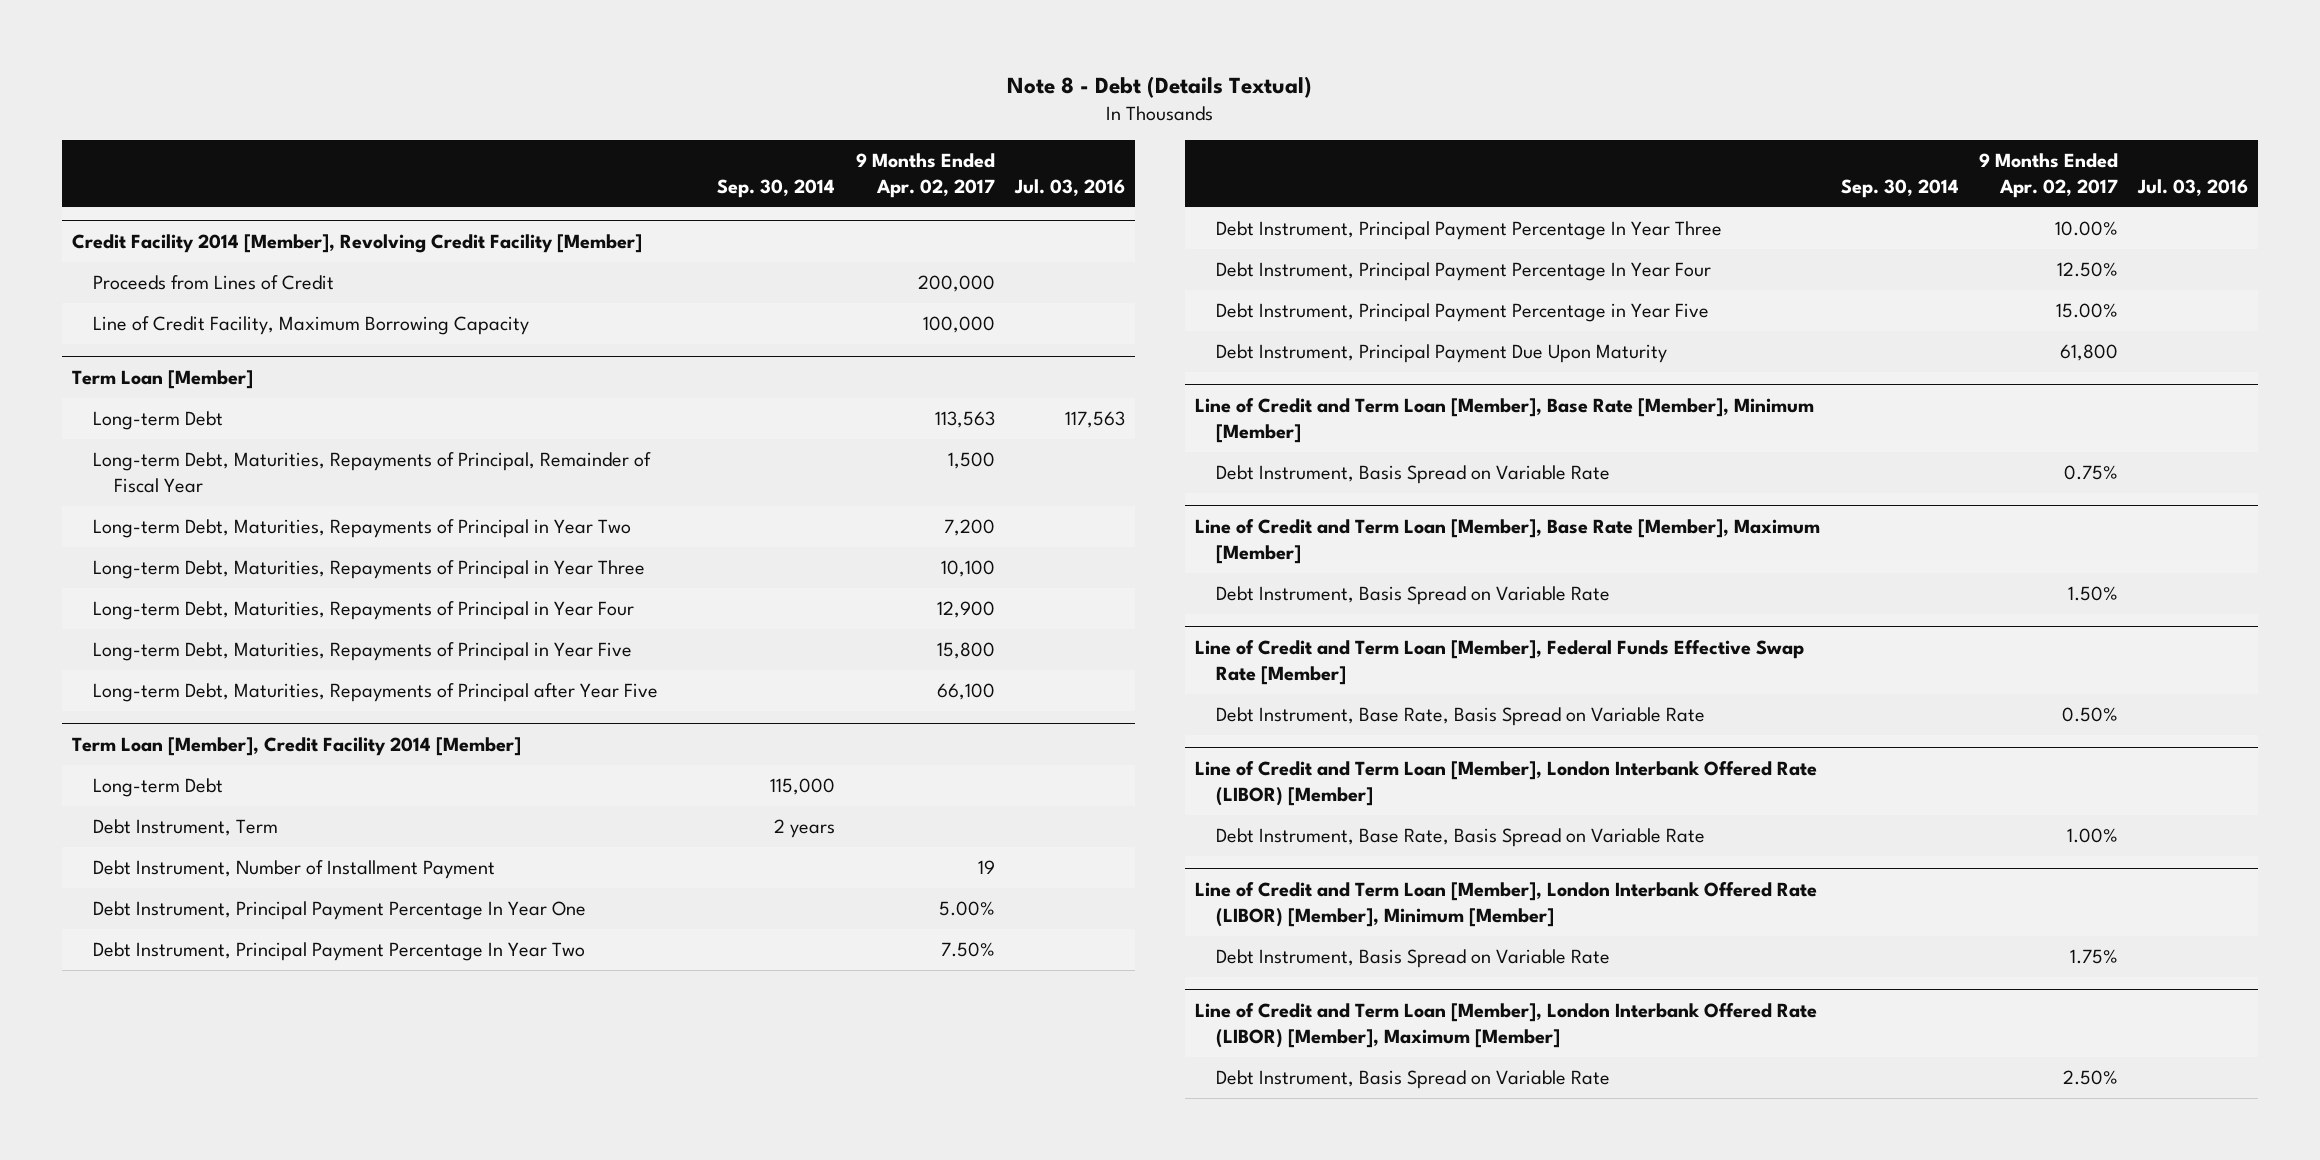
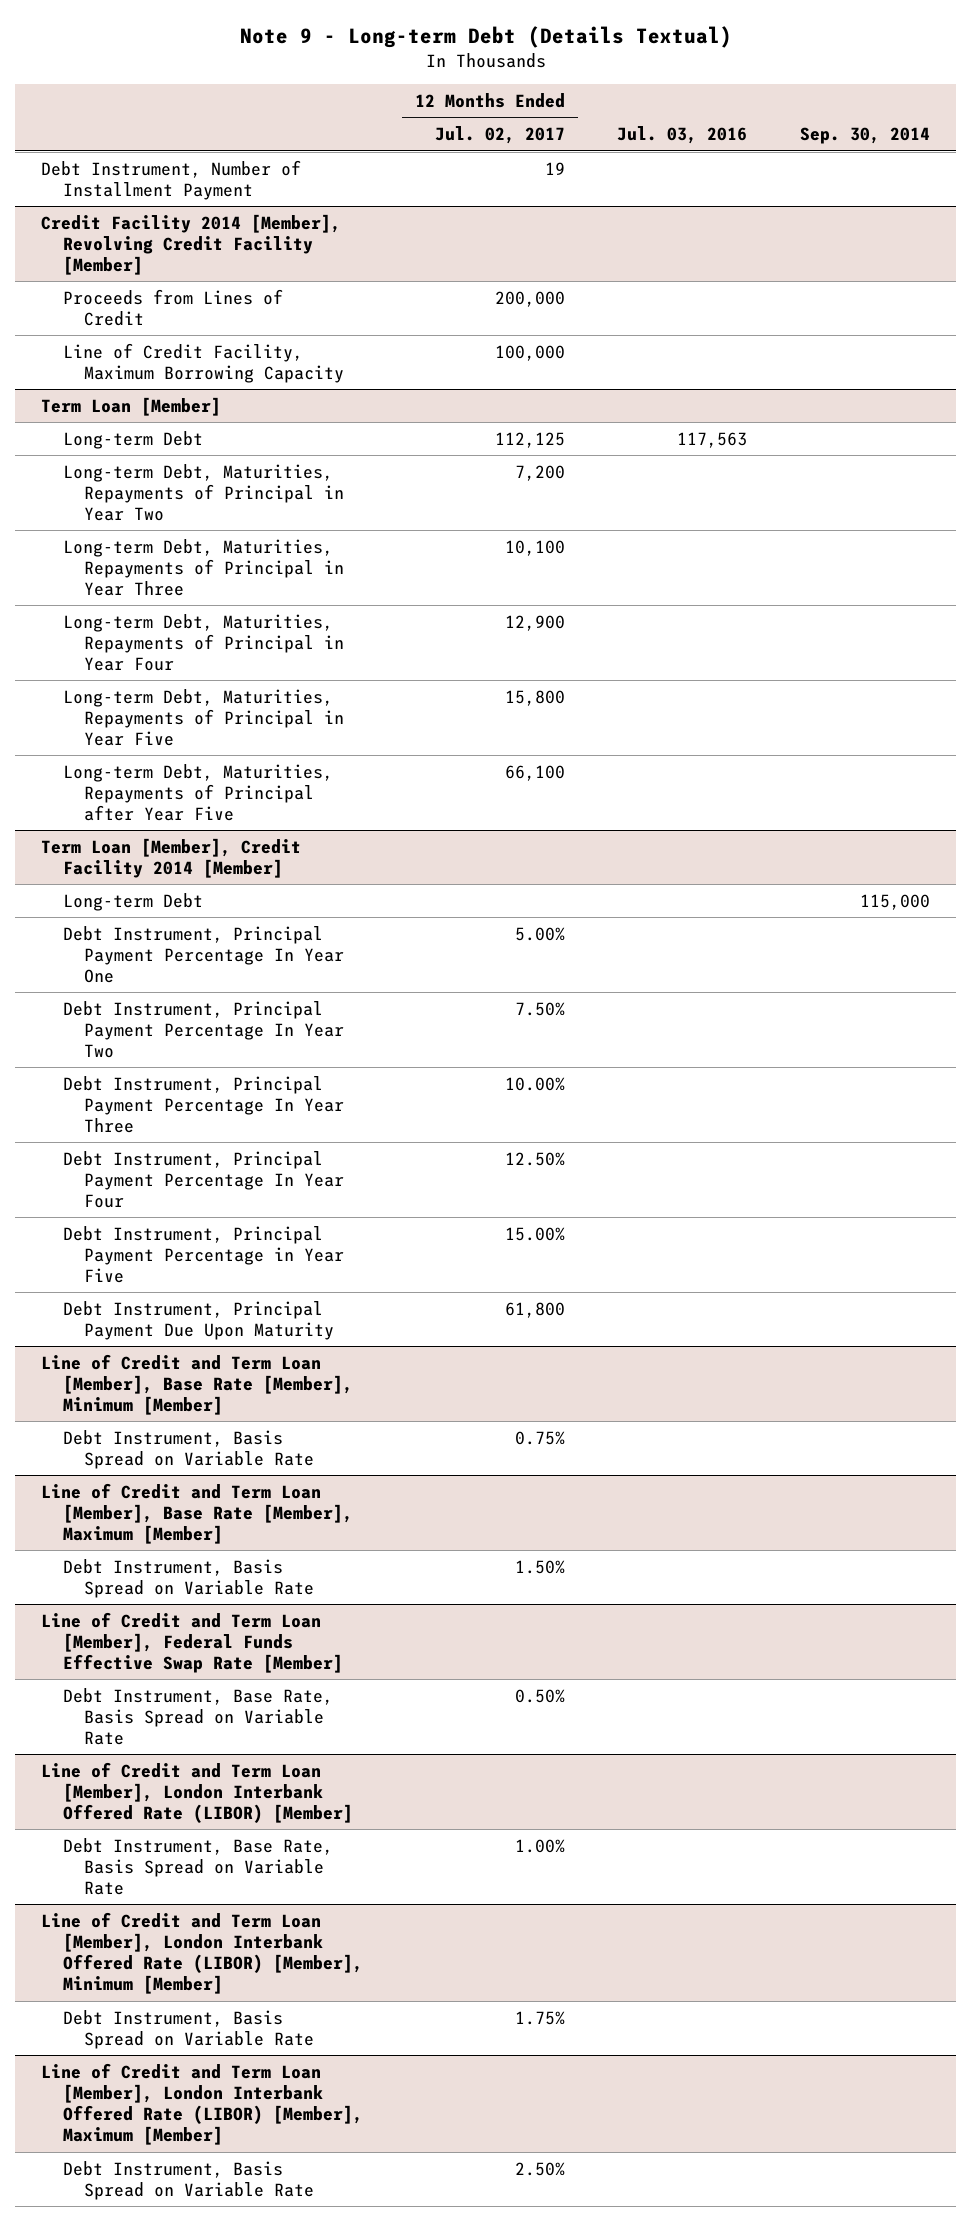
- Note 8 - Debt (Details Textual)
+ Note 9 - Long-term Debt (Details Textual)
- | Sep. 30, 2014 | 9 Months Ended Apr. 02, 2017 | Jul. 03, 2016
+ | 12 Months Ended Jul. 02, 2017 | Jul. 03, 2016 | Sep. 30, 2014
+ Debt Instrument, Number of Installment Payment | 19 | |
@ Term Loan [Member]
- Long-term Debt, Maturities, Repayments of Principal, Remainder of Fiscal Year | | 1,500 |
@ Term Loan [Member], Credit Facility 2014 [Member]
- Debt Instrument, Term | 2 years | |
- Debt Instrument, Number of Installment Payment | | 19 |

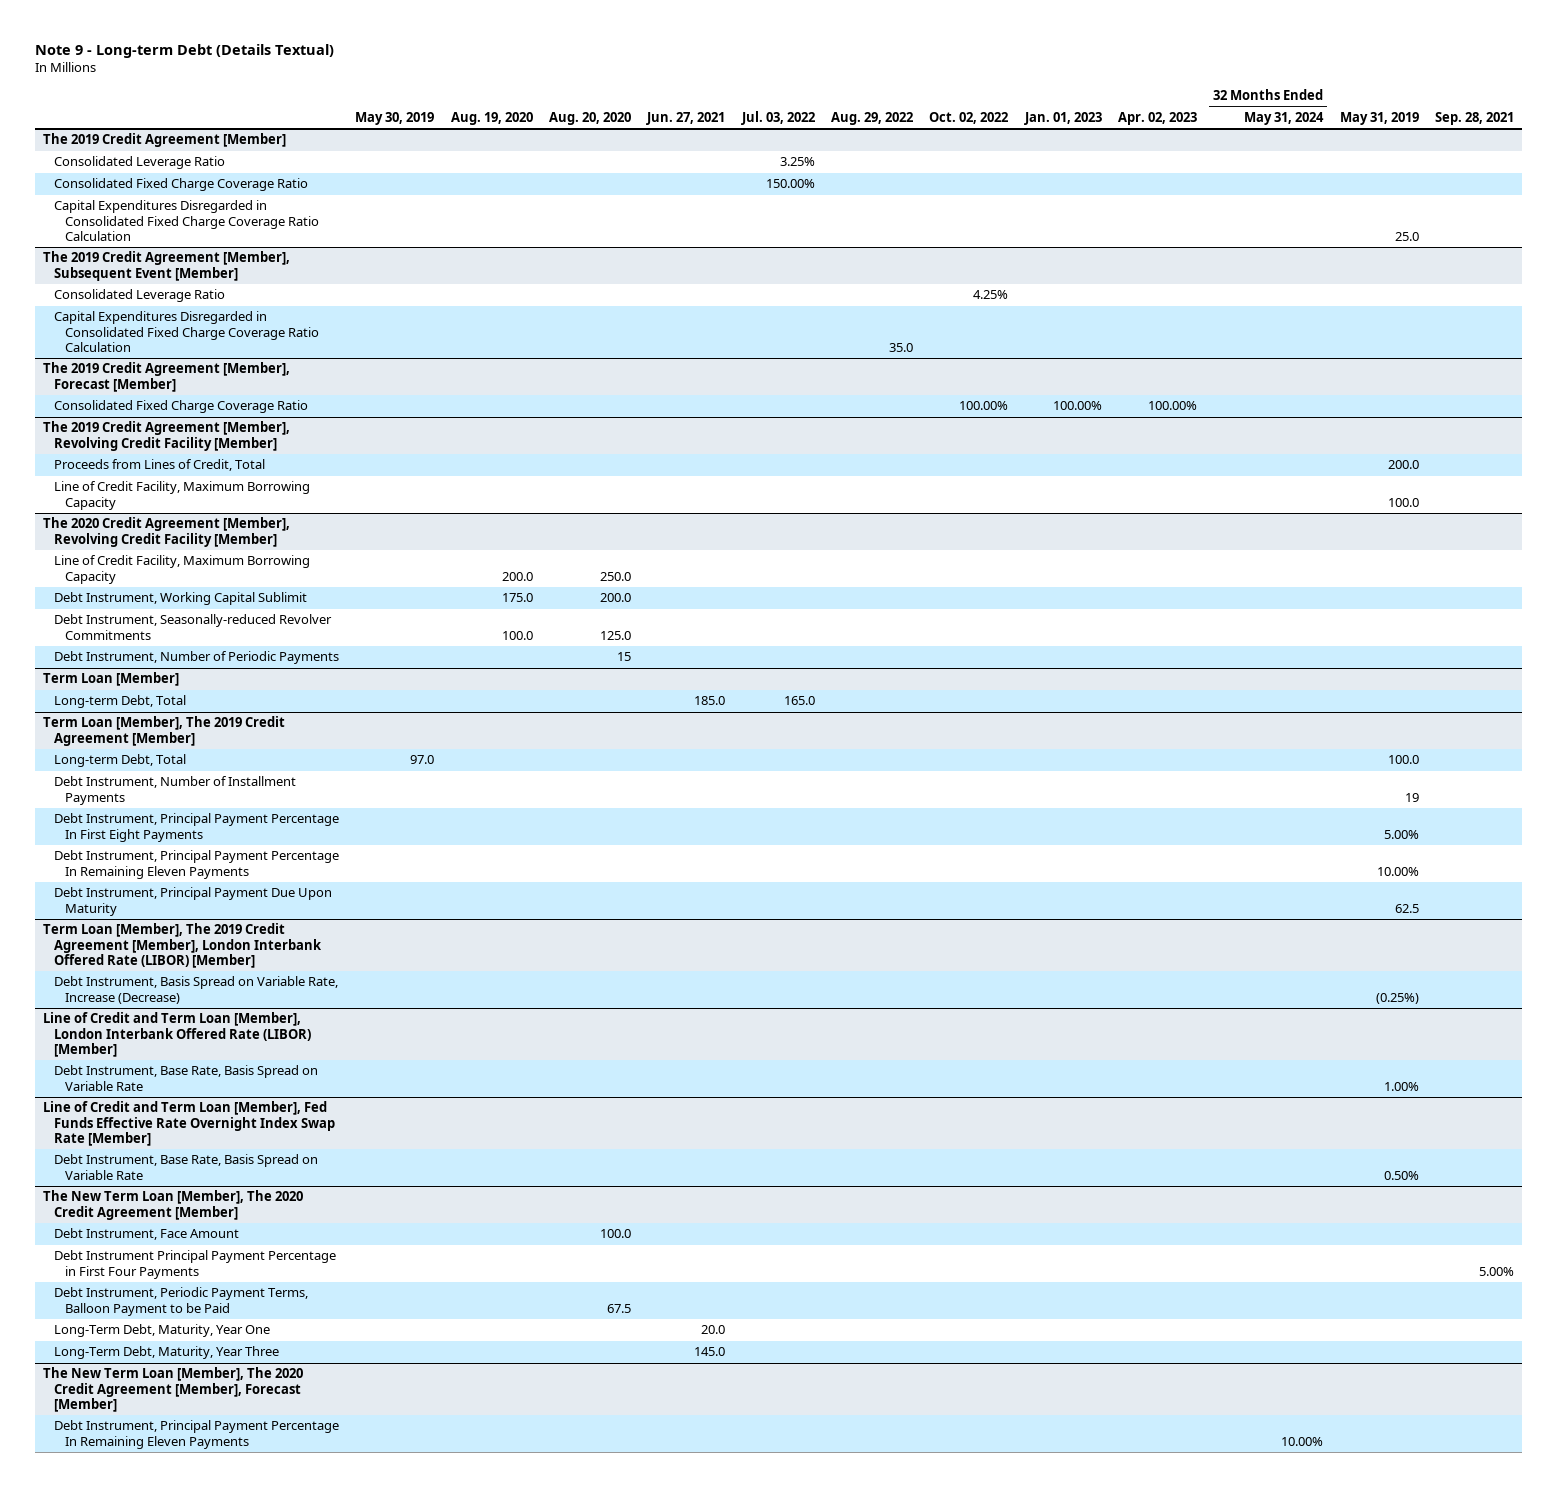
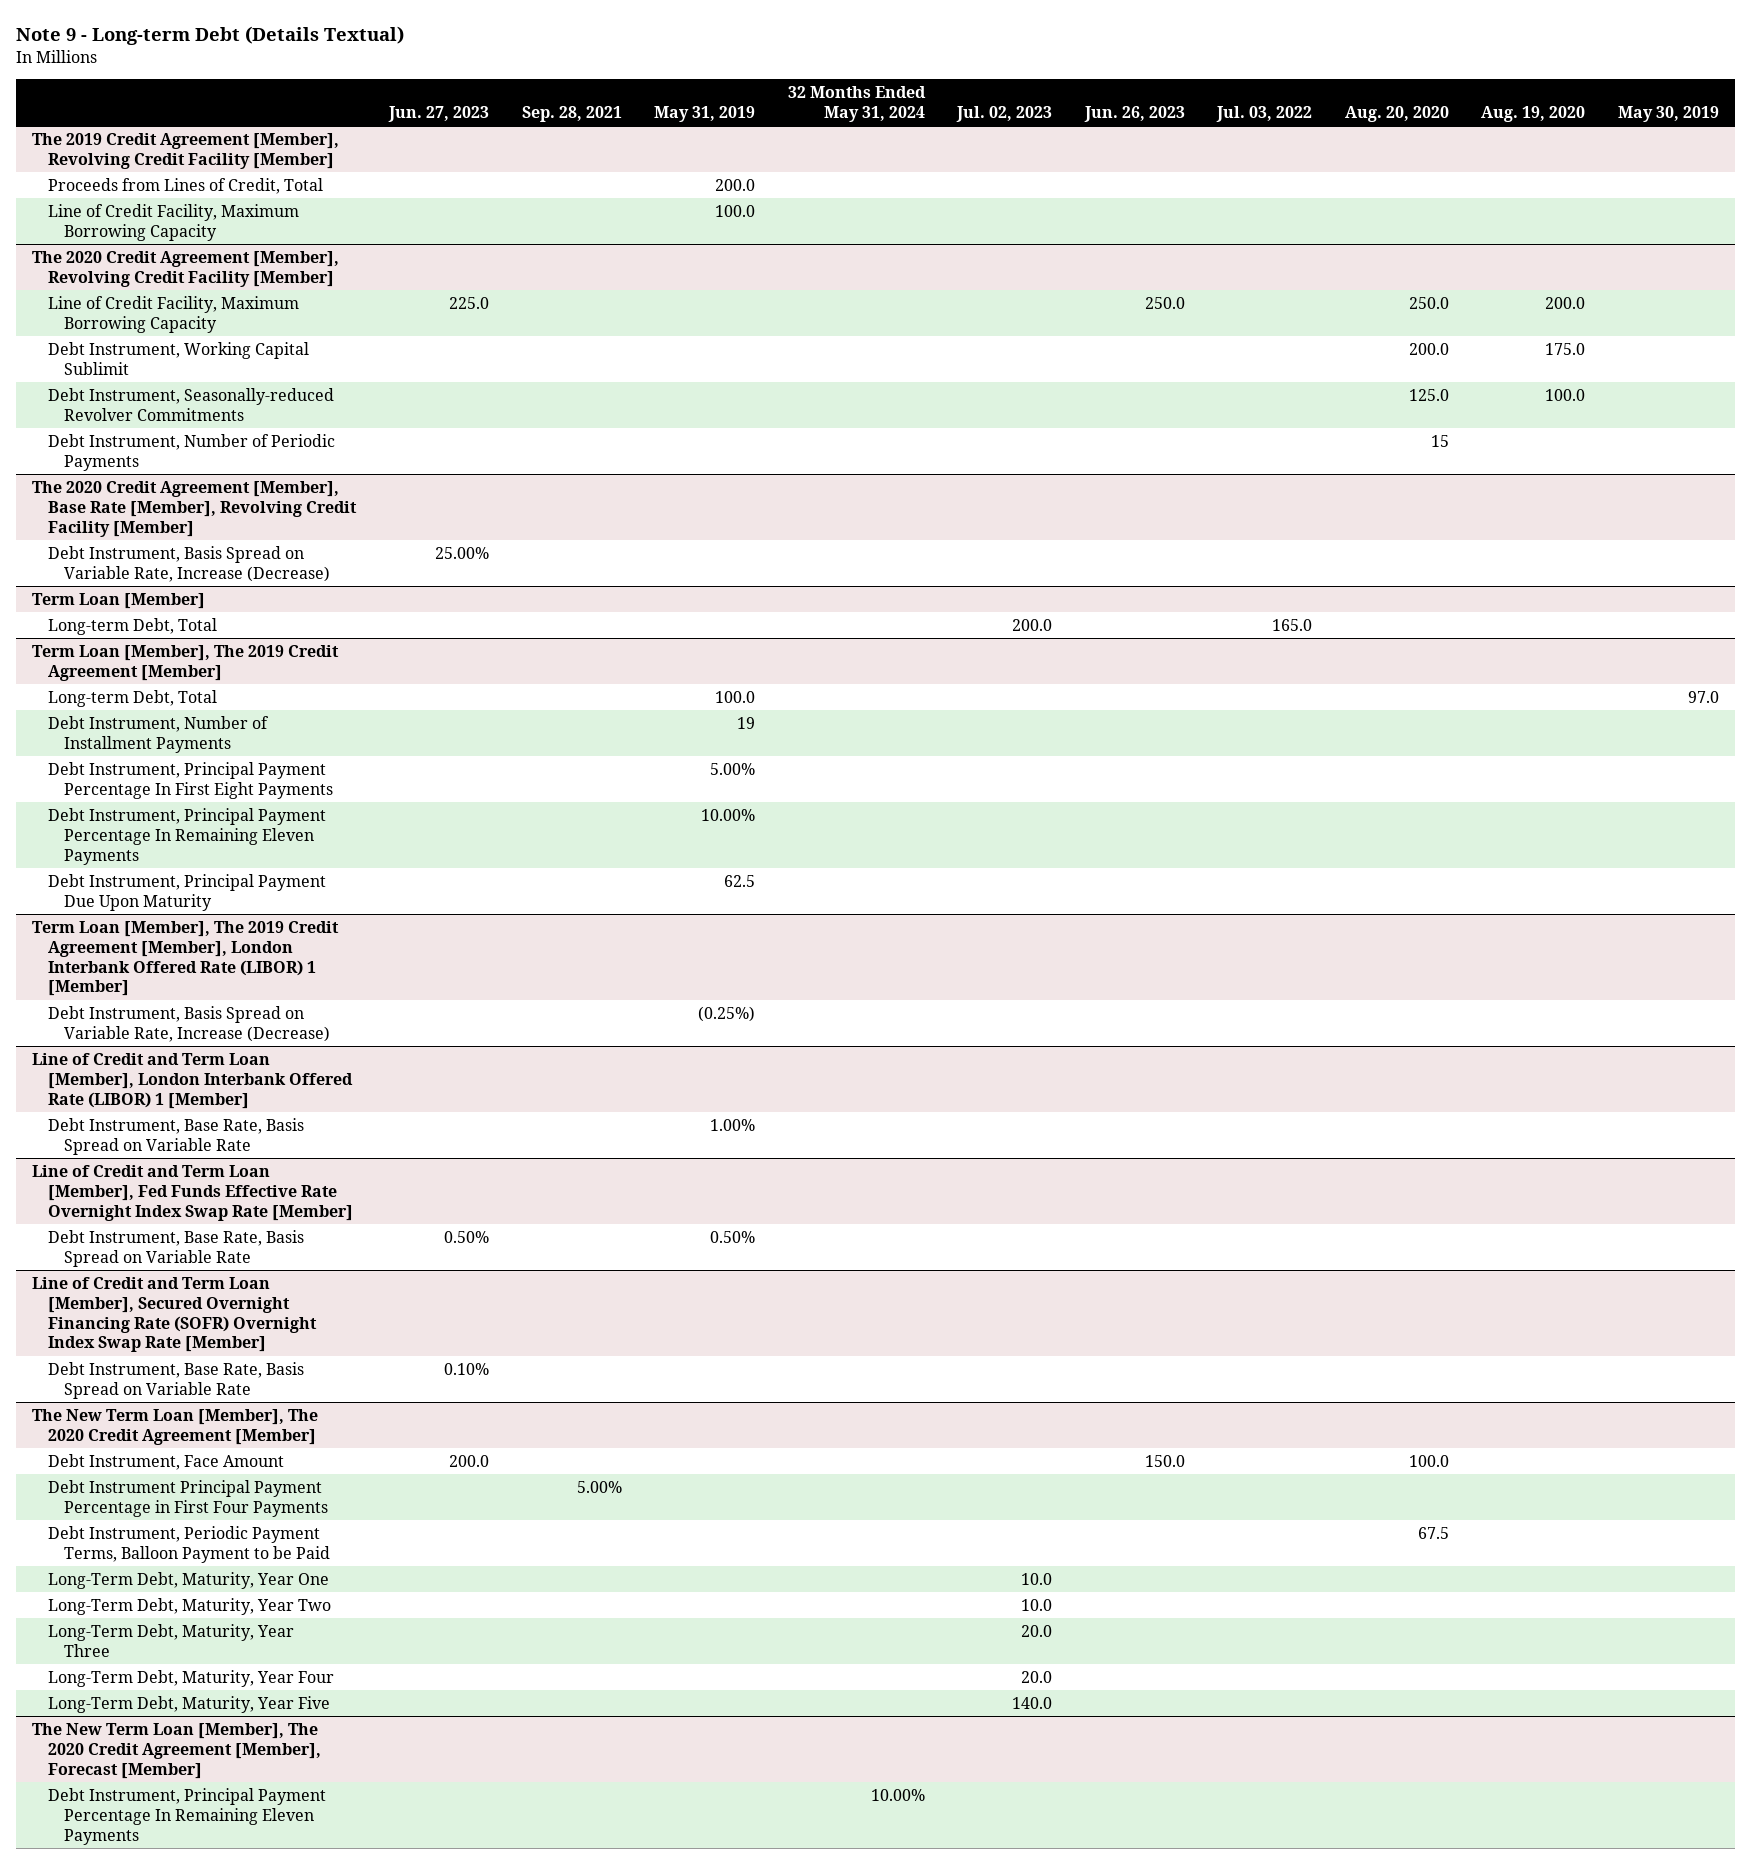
- | May 30, 2019 | Aug. 19, 2020 | Aug. 20, 2020 | Jun. 27, 2021 | Jul. 03, 2022 | Aug. 29, 2022 | Oct. 02, 2022 | Jan. 01, 2023 | Apr. 02, 2023 | 32 Months Ended May 31, 2024 | May 31, 2019 | Sep. 28, 2021
+ | Jun. 27, 2023 | Sep. 28, 2021 | May 31, 2019 | 32 Months Ended May 31, 2024 | Jul. 02, 2023 | Jun. 26, 2023 | Jul. 03, 2022 | Aug. 20, 2020 | Aug. 19, 2020 | May 30, 2019
- The 2019 Credit Agreement [Member]
- Consolidated Leverage Ratio | | | | | 3.25% | | | | | | |
- Consolidated Fixed Charge Coverage Ratio | | | | | 150.00% | | | | | | |
- Capital Expenditures Disregarded in Consolidated Fixed Charge Coverage Ratio Calculation | | | | | | | | | | | 25.0 |
- The 2019 Credit Agreement [Member], Subsequent Event [Member]
- Consolidated Leverage Ratio | | | | | | | 4.25% | | | | |
- Capital Expenditures Disregarded in Consolidated Fixed Charge Coverage Ratio Calculation | | | | | | 35.0 | | | | | |
- The 2019 Credit Agreement [Member], Forecast [Member]
- Consolidated Fixed Charge Coverage Ratio | | | | | | | 100.00% | 100.00% | 100.00% | | |
+ The 2020 Credit Agreement [Member], Base Rate [Member], Revolving Credit Facility [Member]
+ Debt Instrument, Basis Spread on Variable Rate, Increase (Decrease) | 25.00% | | | | | | | | |
- Term Loan [Member], The 2019 Credit Agreement [Member], London Interbank Offered Rate (LIBOR) [Member]
+ Term Loan [Member], The 2019 Credit Agreement [Member], London Interbank Offered Rate (LIBOR) 1 [Member]
- Line of Credit and Term Loan [Member], London Interbank Offered Rate (LIBOR) [Member]
+ Line of Credit and Term Loan [Member], London Interbank Offered Rate (LIBOR) 1 [Member]
+ Line of Credit and Term Loan [Member], Secured Overnight Financing Rate (SOFR) Overnight Index Swap Rate [Member]
+ Debt Instrument, Base Rate, Basis Spread on Variable Rate | 0.10% | | | | | | | | |
@ The New Term Loan [Member], The 2020 Credit Agreement [Member]
+ Long-Term Debt, Maturity, Year Two | | | | | 10.0 | | | | |
+ Long-Term Debt, Maturity, Year Four | | | | | 20.0 | | | | |
+ Long-Term Debt, Maturity, Year Five | | | | | 140.0 | | | | |

